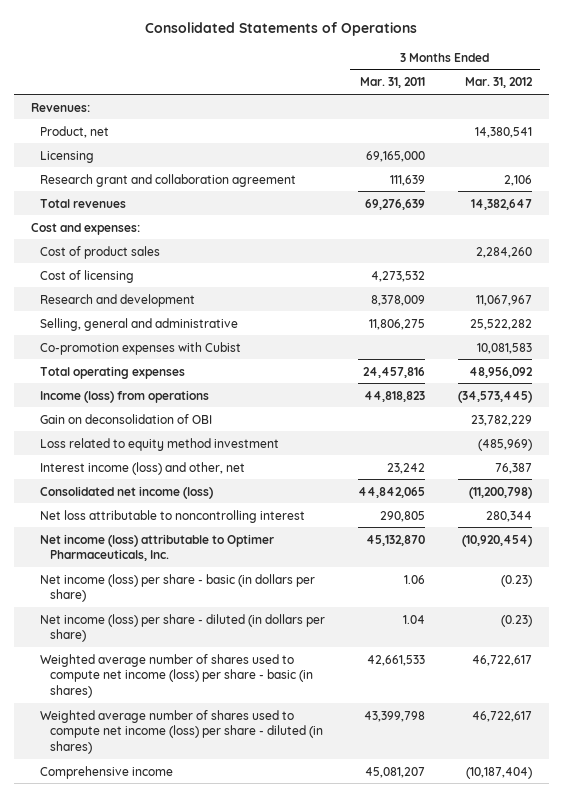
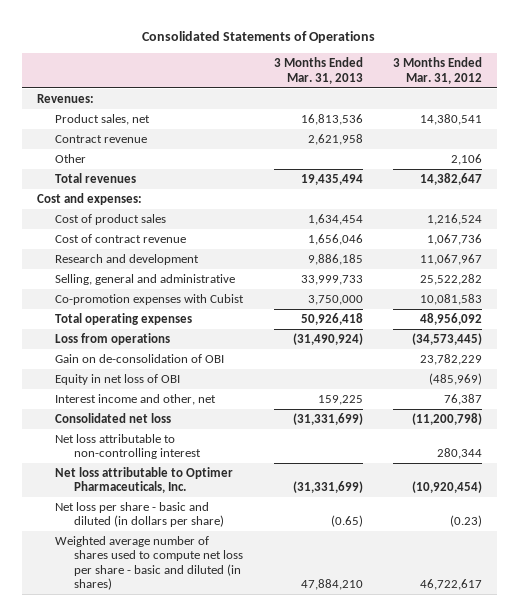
- | 3 Months Ended Mar. 31, 2011 | 3 Months Ended Mar. 31, 2012
+ | 3 Months Ended Mar. 31, 2013 | 3 Months Ended Mar. 31, 2012
- Product, net | | 14,380,541
- Licensing | 69,165,000 |
- Research grant and collaboration agreement | 111,639 | 2,106
+ Product sales, net | 16,813,536 | 14,380,541
+ Contract revenue | 2,621,958 |
+ Other | | 2,106
- Cost of product sales | | 2,284,260
- Cost of licensing | 4,273,532 |
+ Cost of product sales | 1,634,454 | 1,216,524
+ Cost of contract revenue | 1,656,046 | 1,067,736
- Income (loss) from operations | 44,818,823 | (34,573,445)
- Gain on deconsolidation of OBI | | 23,782,229
- Loss related to equity method investment | | (485,969)
- Interest income (loss) and other, net | 23,242 | 76,387
- Consolidated net income (loss) | 44,842,065 | (11,200,798)
- Net loss attributable to noncontrolling interest | 290,805 | 280,344
- Net income (loss) attributable to Optimer Pharmaceuticals, Inc. | 45,132,870 | (10,920,454)
- Net income (loss) per share - basic (in dollars per share) | 1.06 | (0.23)
- Net income (loss) per share - diluted (in dollars per share) | 1.04 | (0.23)
- Weighted average number of shares used to compute net income (loss) per share - basic (in shares) | 42,661,533 | 46,722,617
- Weighted average number of shares used to compute net income (loss) per share - diluted (in shares) | 43,399,798 | 46,722,617
- Comprehensive income | 45,081,207 | (10,187,404)
+ Loss from operations | (31,490,924) | (34,573,445)
+ Gain on de-consolidation of OBI | | 23,782,229
+ Equity in net loss of OBI | | (485,969)
+ Interest income and other, net | 159,225 | 76,387
+ Consolidated net loss | (31,331,699) | (11,200,798)
+ Net loss attributable to non-controlling interest | | 280,344
+ Net loss attributable to Optimer Pharmaceuticals, Inc. | (31,331,699) | (10,920,454)
+ Net loss per share - basic and diluted (in dollars per share) | (0.65) | (0.23)
+ Weighted average number of shares used to compute net loss per share - basic and diluted (in shares) | 47,884,210 | 46,722,617

